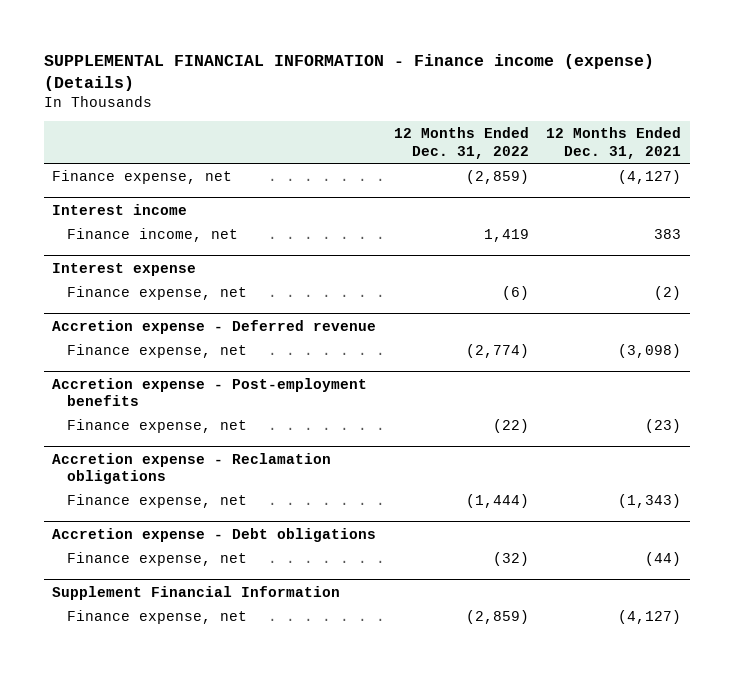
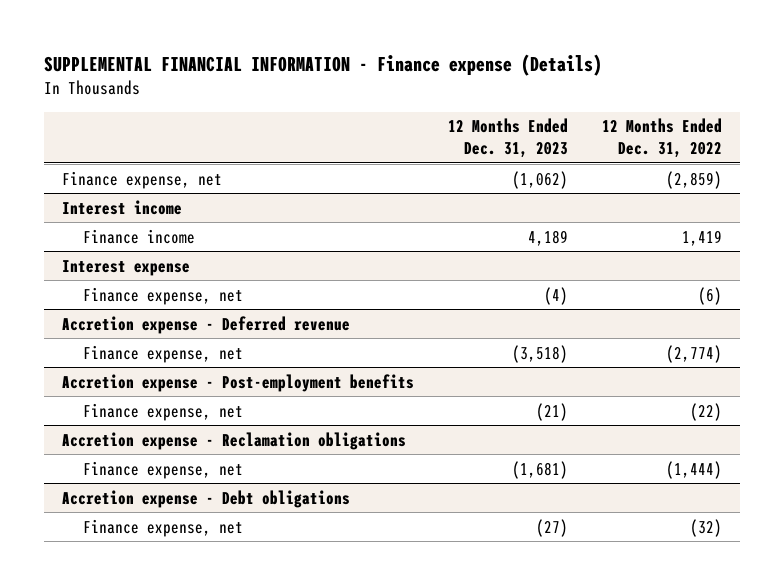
- SUPPLEMENTAL FINANCIAL INFORMATION - Finance income (expense) (Details)
+ SUPPLEMENTAL FINANCIAL INFORMATION - Finance expense (Details)
- | 12 Months Ended Dec. 31, 2022 | 12 Months Ended Dec. 31, 2021
+ | 12 Months Ended Dec. 31, 2023 | 12 Months Ended Dec. 31, 2022
@ Interest income
- Finance income, net | 1,419 | 383
+ Finance income | 4,189 | 1,419
- Supplement Financial Information
- Finance expense, net | (2,859) | (4,127)

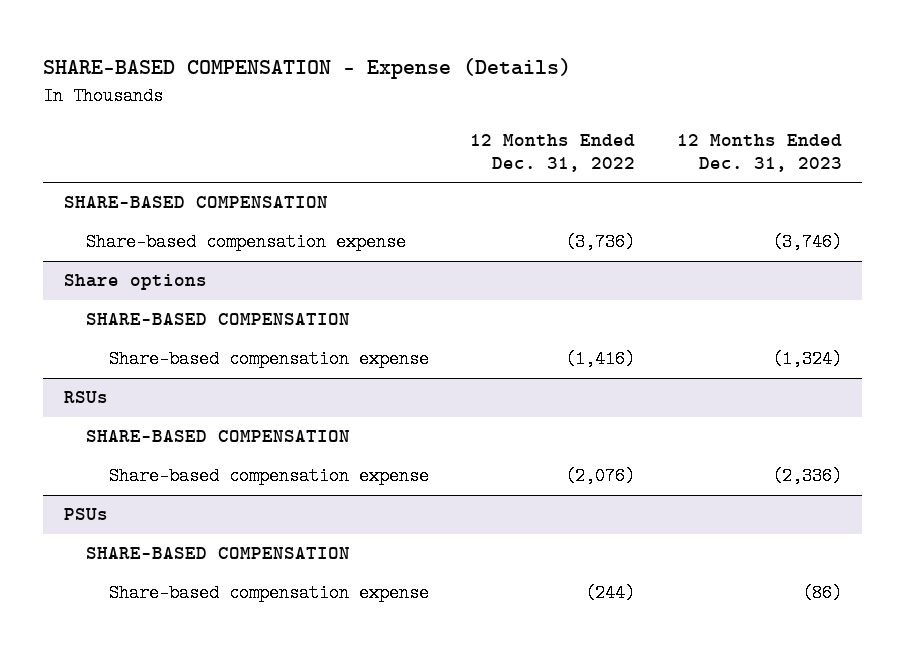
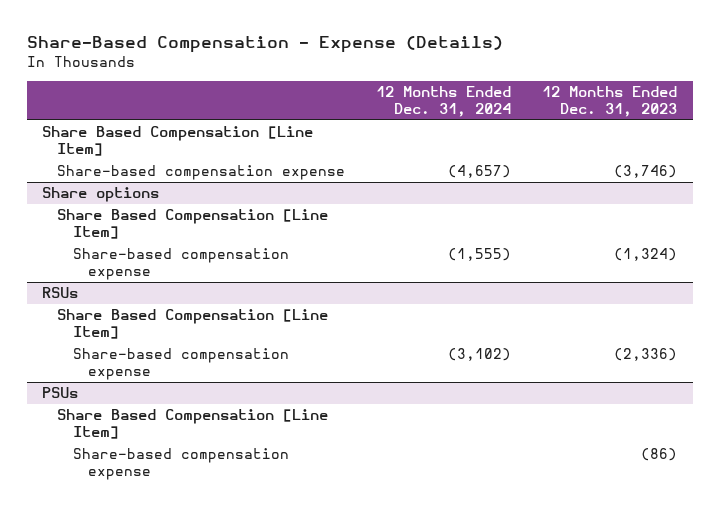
- SHARE-BASED COMPENSATION - Expense (Details)
+ Share-Based Compensation - Expense (Details)
- | 12 Months Ended Dec. 31, 2022 | 12 Months Ended Dec. 31, 2023
+ | 12 Months Ended Dec. 31, 2024 | 12 Months Ended Dec. 31, 2023
- SHARE-BASED COMPENSATION
+ Share Based Compensation [Line Item]
@ Share options
- SHARE-BASED COMPENSATION
+ Share Based Compensation [Line Item]
@ RSUs
- SHARE-BASED COMPENSATION
+ Share Based Compensation [Line Item]
@ PSUs
- SHARE-BASED COMPENSATION
+ Share Based Compensation [Line Item]

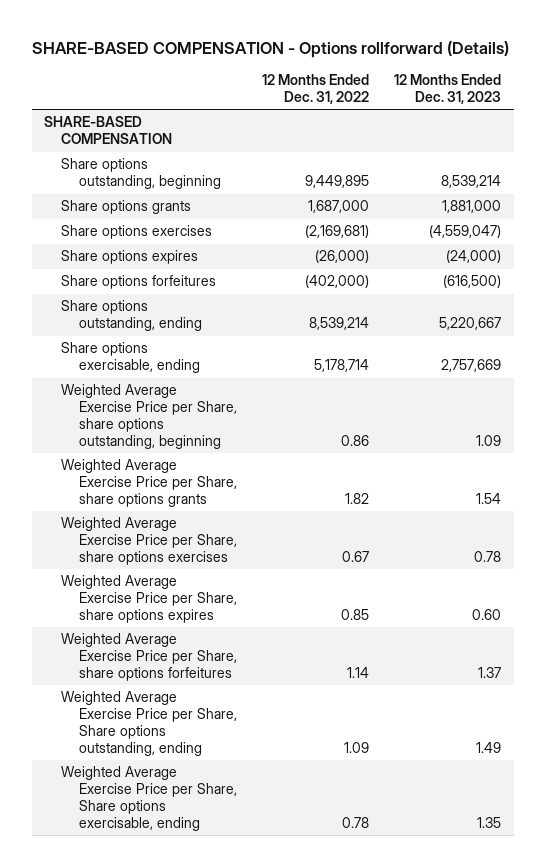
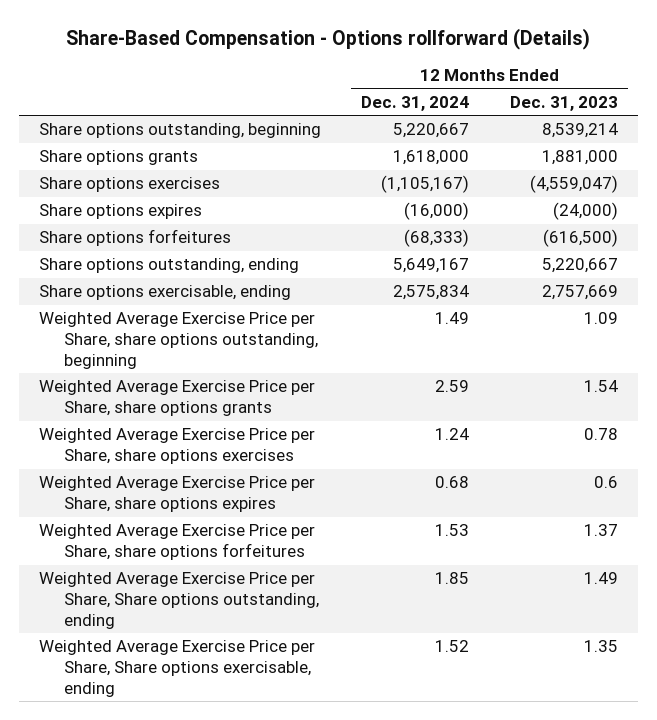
- SHARE-BASED COMPENSATION - Options rollforward (Details)
+ Share-Based Compensation - Options rollforward (Details)
- | 12 Months Ended Dec. 31, 2022 | 12 Months Ended Dec. 31, 2023
+ | 12 Months Ended Dec. 31, 2024 | 12 Months Ended Dec. 31, 2023
- SHARE-BASED COMPENSATION
- Weighted Average Exercise Price per Share, share options expires | 0.85 | 0.60
+ Weighted Average Exercise Price per Share, share options expires | 0.68 | 0.6

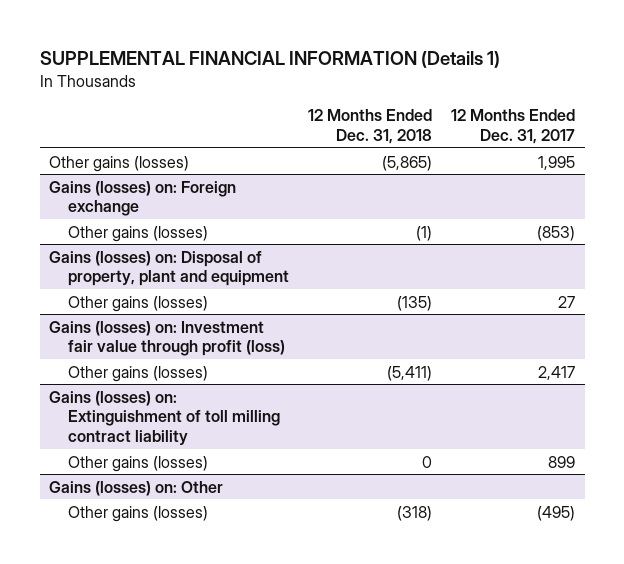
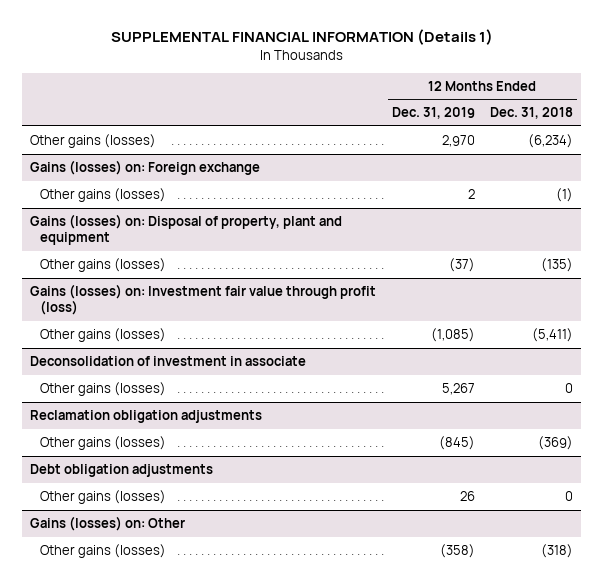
- | 12 Months Ended Dec. 31, 2018 | 12 Months Ended Dec. 31, 2017
+ | 12 Months Ended Dec. 31, 2019 | 12 Months Ended Dec. 31, 2018
- Other gains (losses) | (5,865) | 1,995
+ Other gains (losses) | 2,970 | (6,234)
- Gains (losses) on: Extinguishment of toll milling contract liability
+ Deconsolidation of investment in associate
+ Reclamation obligation adjustments
+ Other gains (losses) | (845) | (369)
+ Debt obligation adjustments
+ Other gains (losses) | 26 | 0

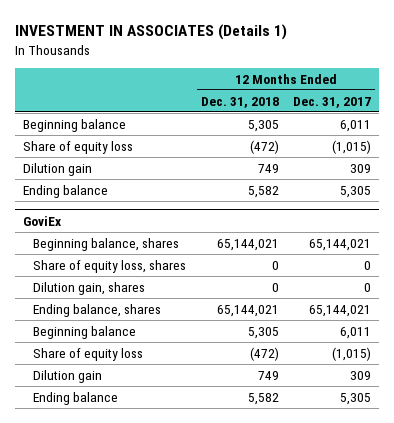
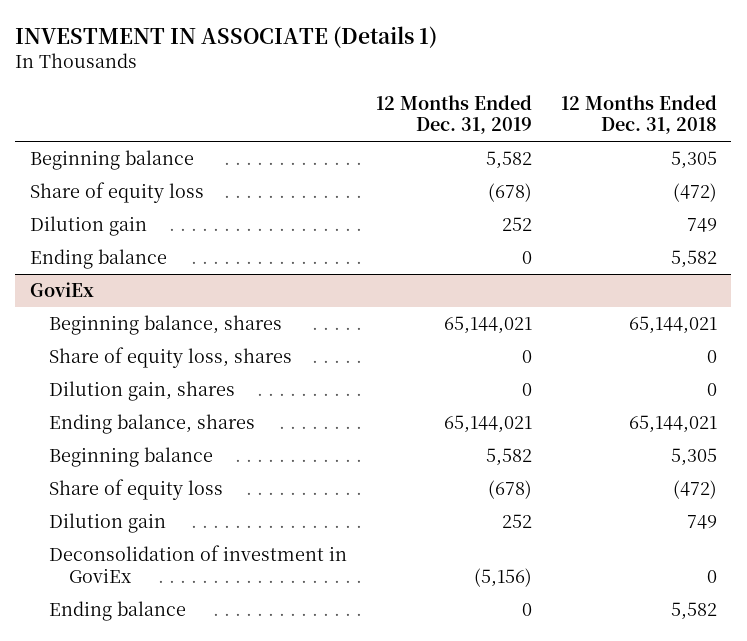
- INVESTMENT IN ASSOCIATES (Details 1)
+ INVESTMENT IN ASSOCIATE (Details 1)
- | 12 Months Ended Dec. 31, 2018 | 12 Months Ended Dec. 31, 2017
+ | 12 Months Ended Dec. 31, 2019 | 12 Months Ended Dec. 31, 2018
@ GoviEx
+ Deconsolidation of investment in GoviEx | (5,156) | 0

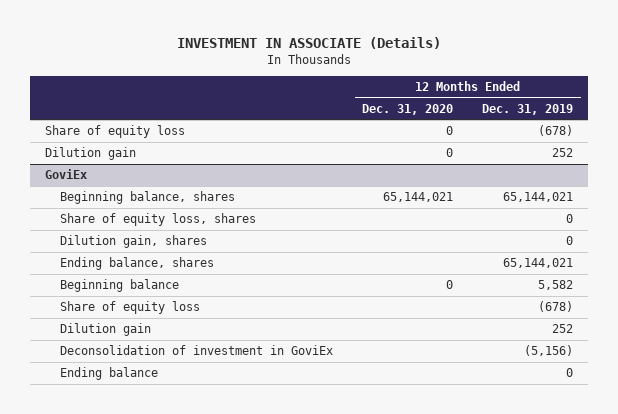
- INVESTMENT IN ASSOCIATE (Details 1)
+ INVESTMENT IN ASSOCIATE (Details)
- | 12 Months Ended Dec. 31, 2019 | 12 Months Ended Dec. 31, 2018
+ | 12 Months Ended Dec. 31, 2020 | 12 Months Ended Dec. 31, 2019
- Beginning balance | 5,582 | 5,305
- Ending balance | 0 | 5,582

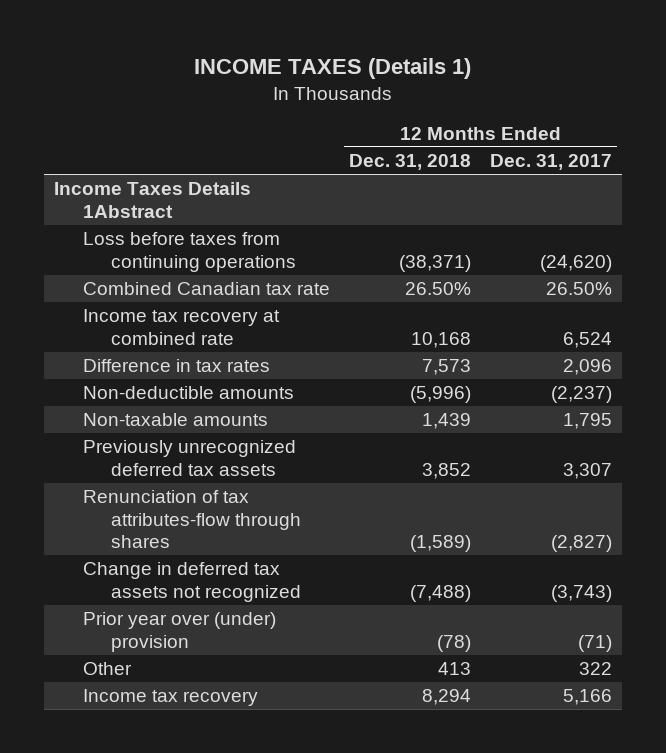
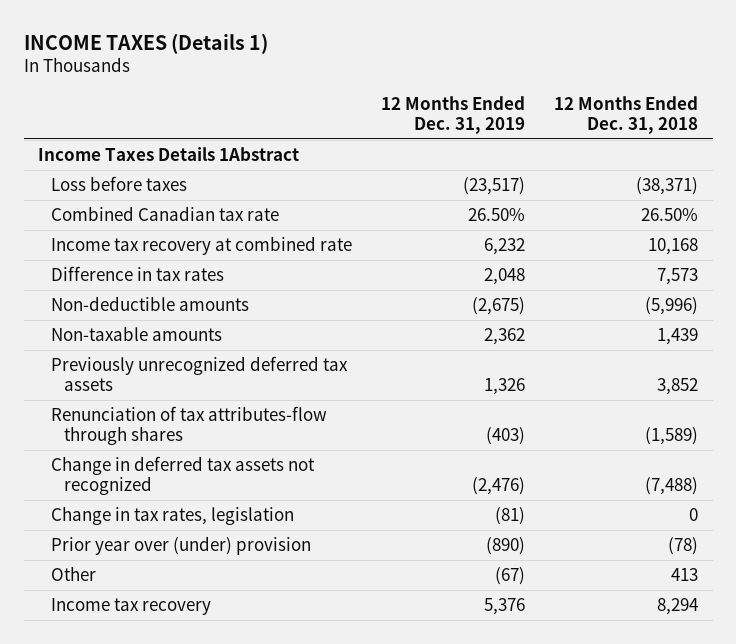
- | 12 Months Ended Dec. 31, 2018 | 12 Months Ended Dec. 31, 2017
+ | 12 Months Ended Dec. 31, 2019 | 12 Months Ended Dec. 31, 2018
- Loss before taxes from continuing operations | (38,371) | (24,620)
+ Loss before taxes | (23,517) | (38,371)
+ Change in tax rates, legislation | (81) | 0

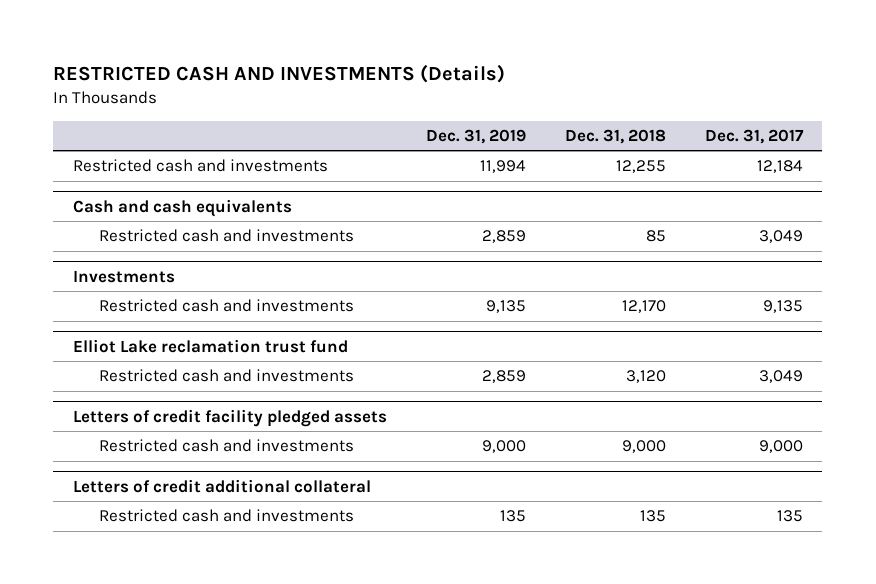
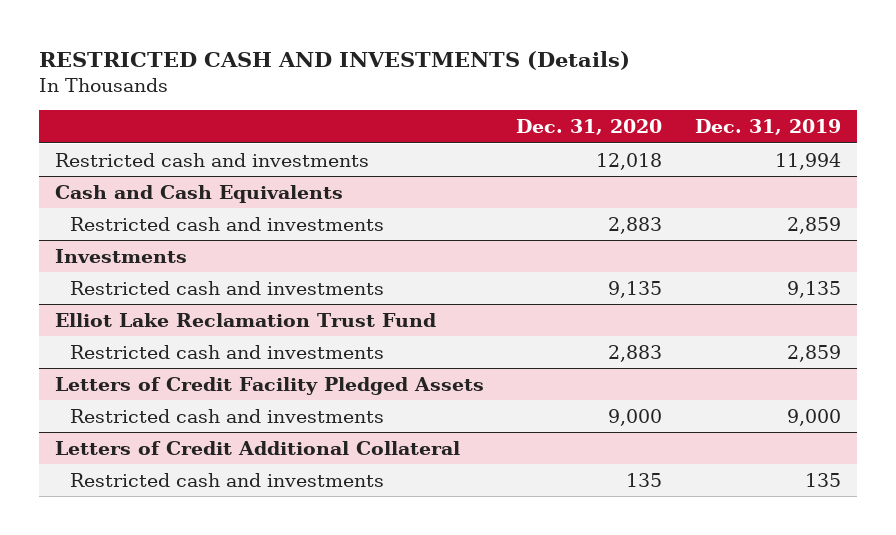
- | Dec. 31, 2019 | Dec. 31, 2018 | Dec. 31, 2017
+ | Dec. 31, 2020 | Dec. 31, 2019
- Cash and cash equivalents
+ Cash and Cash Equivalents
- Elliot Lake reclamation trust fund
+ Elliot Lake Reclamation Trust Fund
- Letters of credit facility pledged assets
+ Letters of Credit Facility Pledged Assets
- Letters of credit additional collateral
+ Letters of Credit Additional Collateral

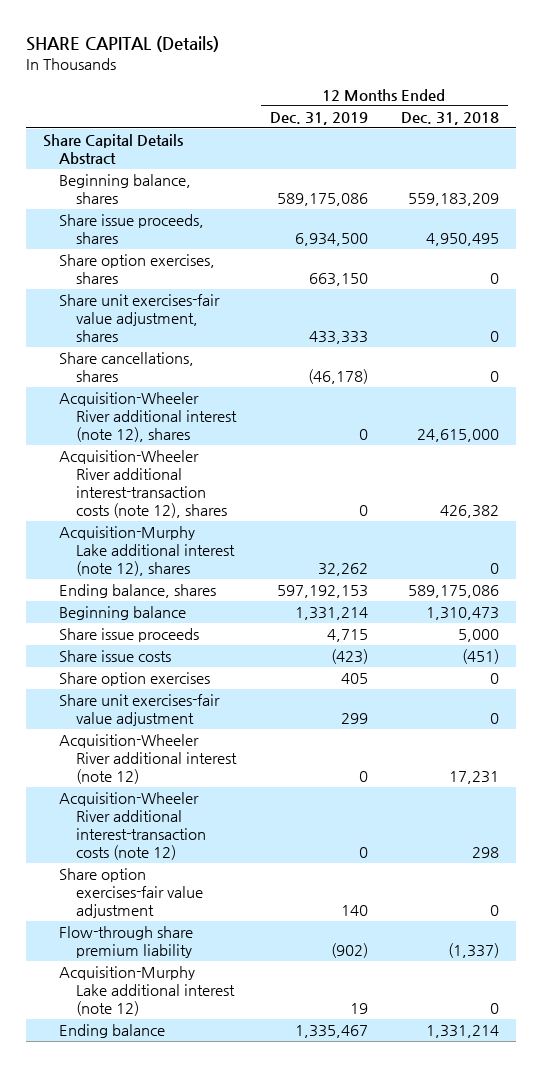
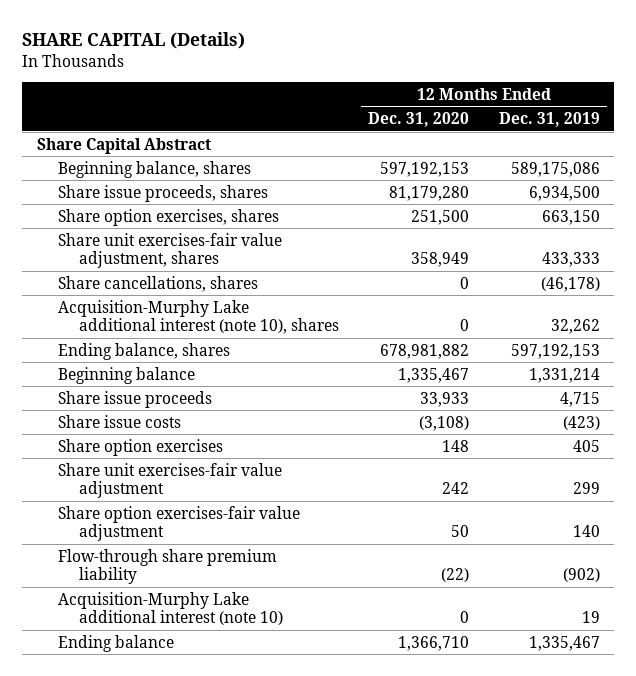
- | 12 Months Ended Dec. 31, 2019 | 12 Months Ended Dec. 31, 2018
+ | 12 Months Ended Dec. 31, 2020 | 12 Months Ended Dec. 31, 2019
- Share Capital Details Abstract
+ Share Capital Abstract
- Acquisition-Wheeler River additional interest (note 12), shares | 0 | 24,615,000
- Acquisition-Wheeler River additional interest-transaction costs (note 12), shares | 0 | 426,382
- Acquisition-Murphy Lake additional interest (note 12), shares | 32,262 | 0
+ Acquisition-Murphy Lake additional interest (note 10), shares | 0 | 32,262
- Acquisition-Wheeler River additional interest (note 12) | 0 | 17,231
- Acquisition-Wheeler River additional interest-transaction costs (note 12) | 0 | 298
- Acquisition-Murphy Lake additional interest (note 12) | 19 | 0
+ Acquisition-Murphy Lake additional interest (note 10) | 0 | 19

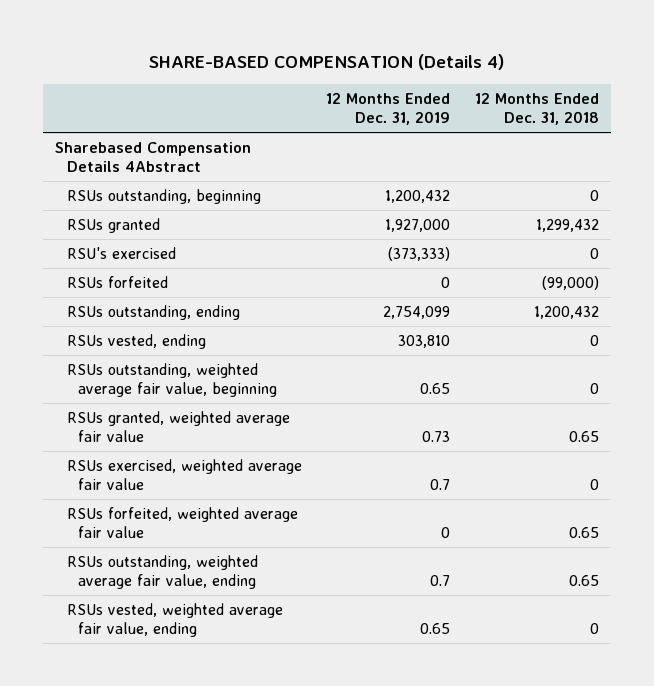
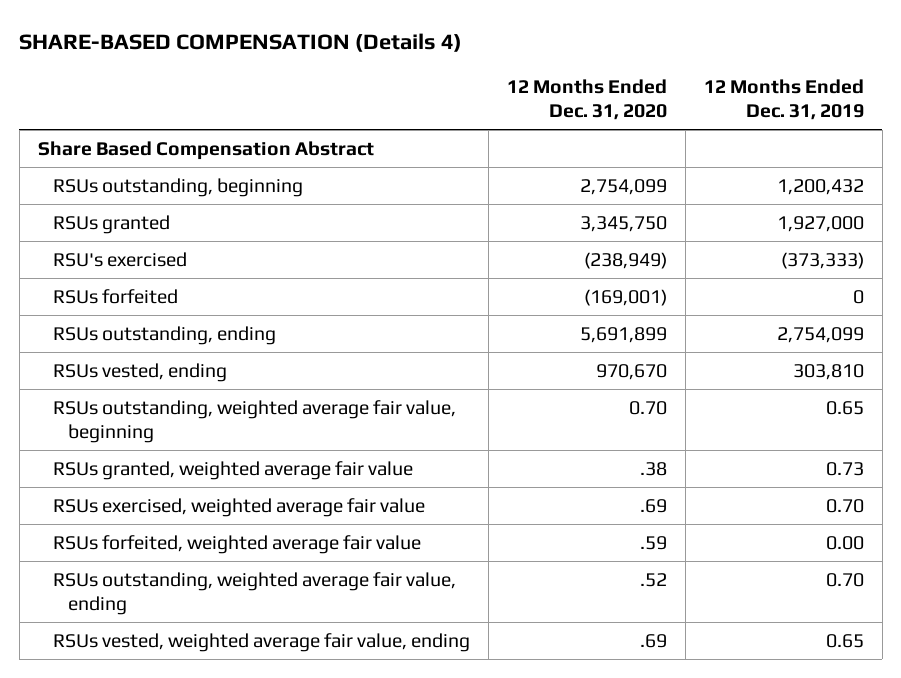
- | 12 Months Ended Dec. 31, 2019 | 12 Months Ended Dec. 31, 2018
+ | 12 Months Ended Dec. 31, 2020 | 12 Months Ended Dec. 31, 2019
- Sharebased Compensation Details 4Abstract
+ Share Based Compensation Abstract
- RSUs exercised, weighted average fair value | 0.7 | 0
- RSUs forfeited, weighted average fair value | 0 | 0.65
- RSUs outstanding, weighted average fair value, ending | 0.7 | 0.65
+ RSUs exercised, weighted average fair value | .69 | 0.70
+ RSUs forfeited, weighted average fair value | .59 | 0.00
+ RSUs outstanding, weighted average fair value, ending | .52 | 0.70

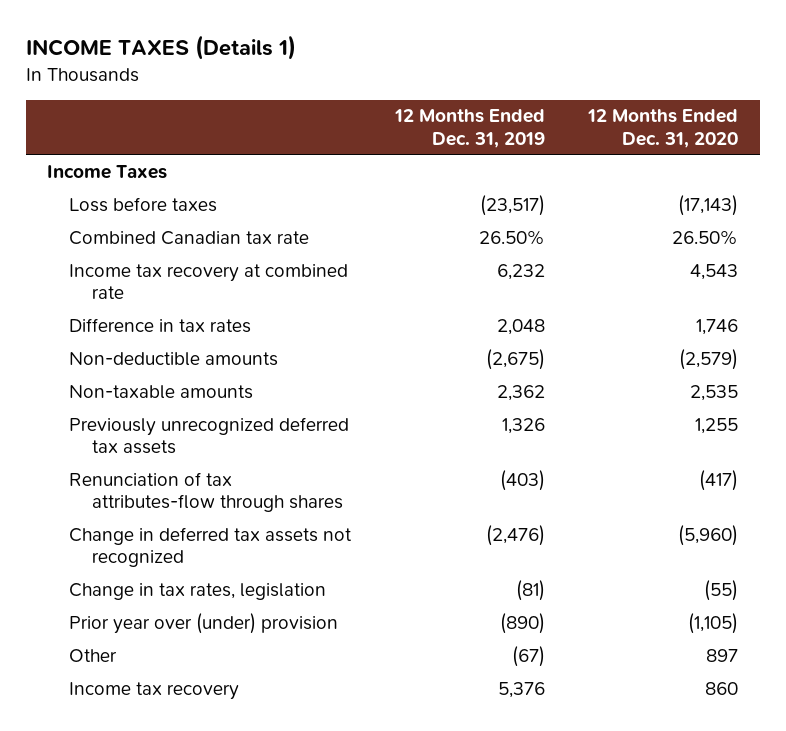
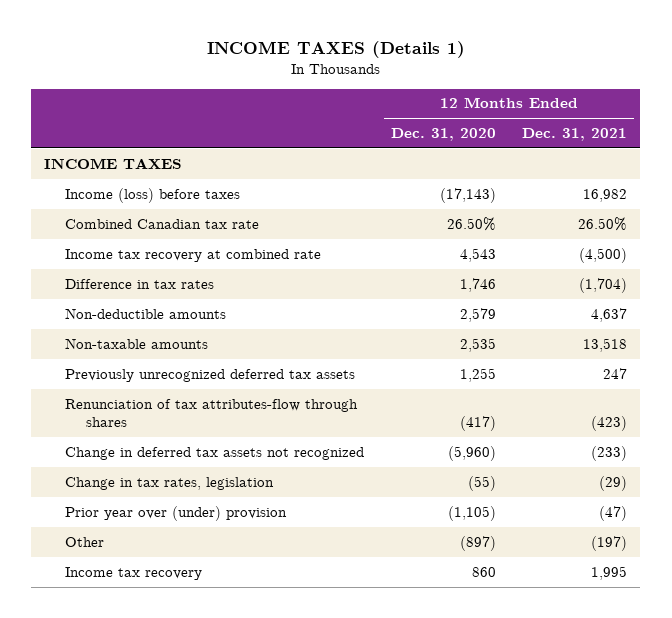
- | 12 Months Ended Dec. 31, 2019 | 12 Months Ended Dec. 31, 2020
+ | 12 Months Ended Dec. 31, 2020 | 12 Months Ended Dec. 31, 2021
- Income Taxes
- Loss before taxes | (23,517) | (17,143)
+ INCOME TAXES
+ Income (loss) before taxes | (17,143) | 16,982
- Non-deductible amounts | (2,675) | (2,579)
+ Non-deductible amounts | 2,579 | 4,637
- Other | (67) | 897
+ Other | (897) | (197)

